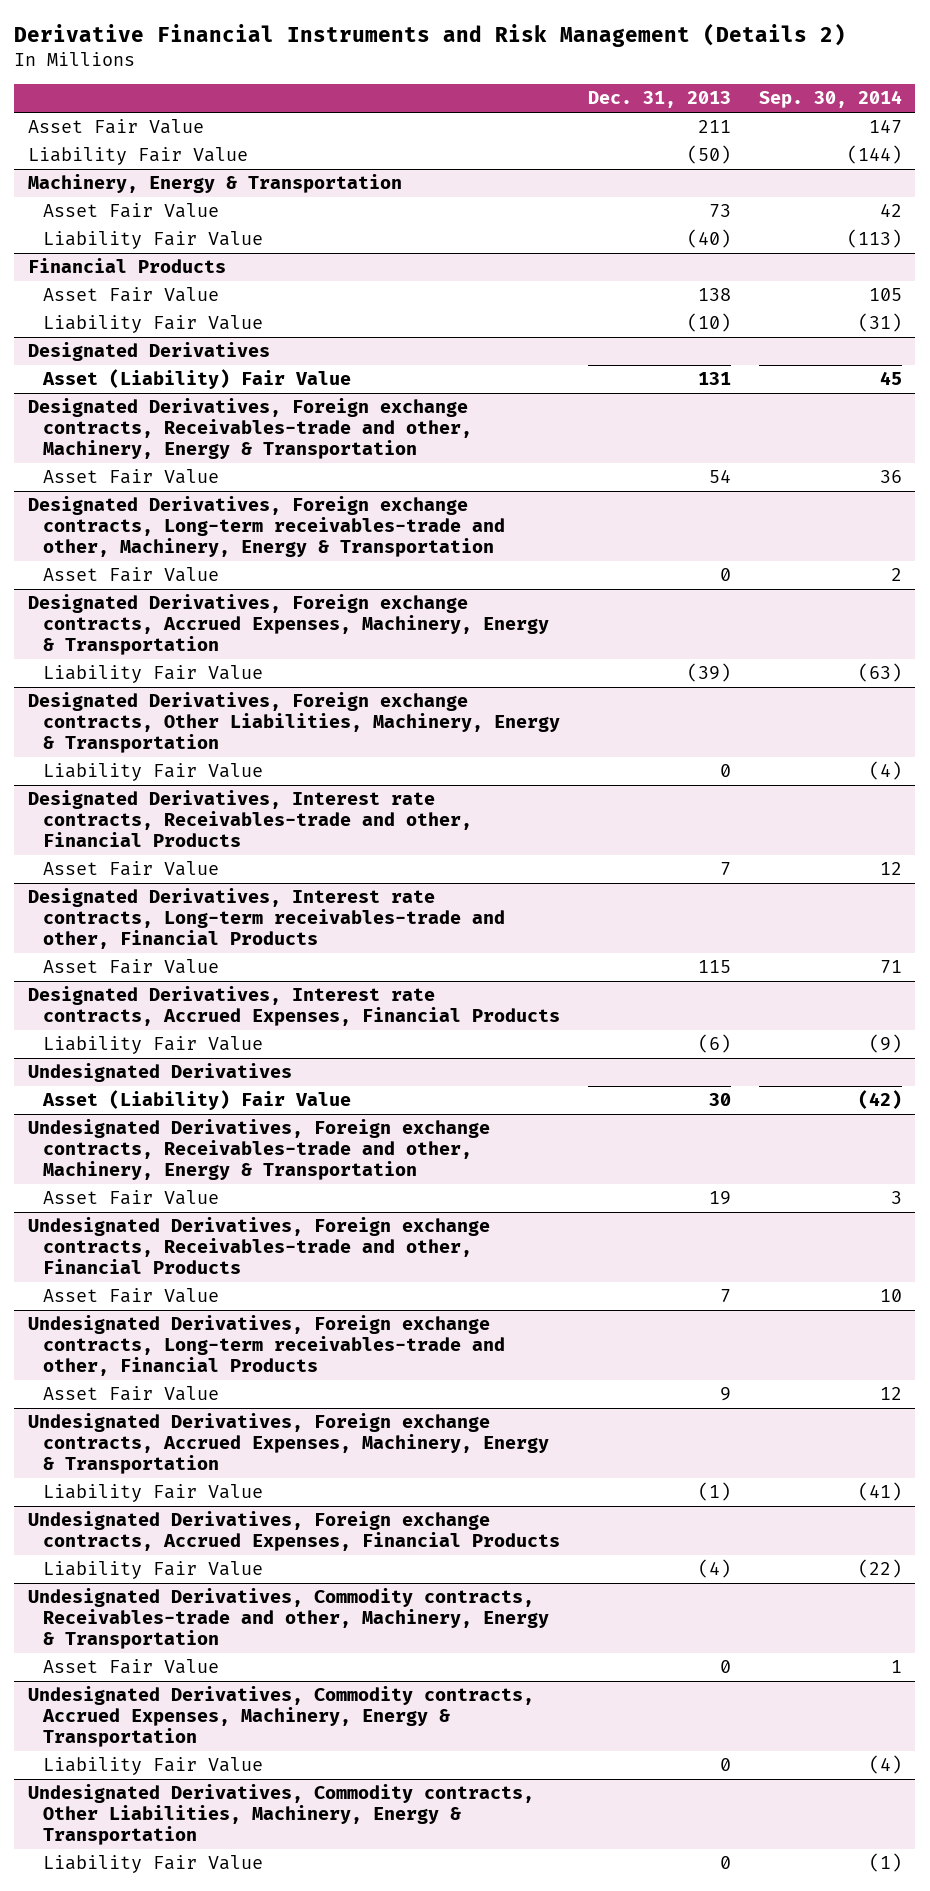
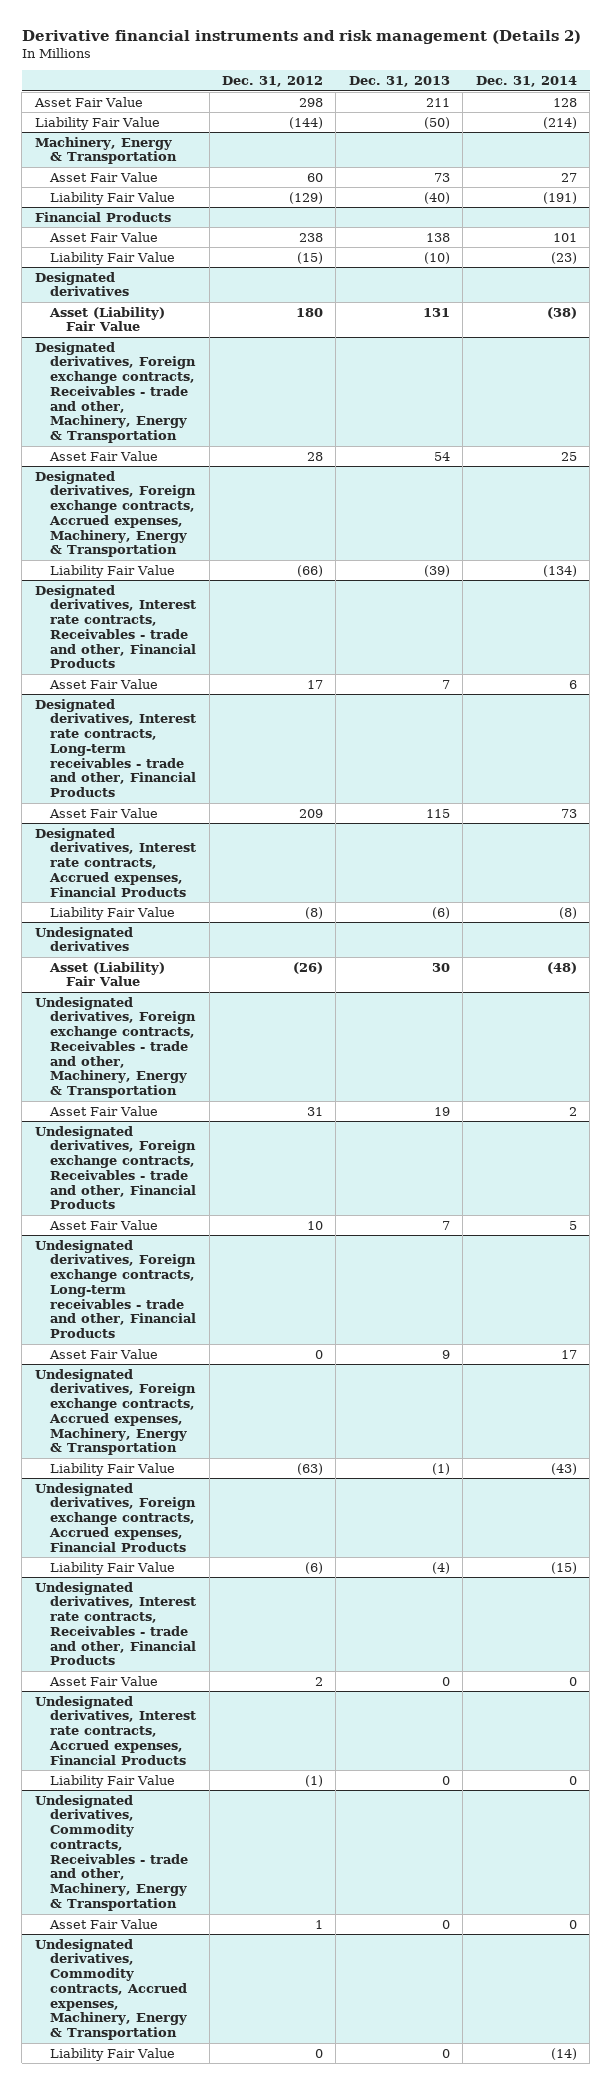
- Derivative Financial Instruments and Risk Management (Details 2)
+ Derivative financial instruments and risk management (Details 2)
- | Dec. 31, 2013 | Sep. 30, 2014
+ | Dec. 31, 2012 | Dec. 31, 2013 | Dec. 31, 2014
- Designated Derivatives
+ Designated derivatives
- Designated Derivatives, Foreign exchange contracts, Receivables-trade and other, Machinery, Energy & Transportation
+ Designated derivatives, Foreign exchange contracts, Receivables - trade and other, Machinery, Energy & Transportation
- Designated Derivatives, Foreign exchange contracts, Long-term receivables-trade and other, Machinery, Energy & Transportation
- Asset Fair Value | 0 | 2
- Designated Derivatives, Foreign exchange contracts, Accrued Expenses, Machinery, Energy & Transportation
+ Designated derivatives, Foreign exchange contracts, Accrued expenses, Machinery, Energy & Transportation
- Designated Derivatives, Foreign exchange contracts, Other Liabilities, Machinery, Energy & Transportation
- Liability Fair Value | 0 | (4)
- Designated Derivatives, Interest rate contracts, Receivables-trade and other, Financial Products
+ Designated derivatives, Interest rate contracts, Receivables - trade and other, Financial Products
- Designated Derivatives, Interest rate contracts, Long-term receivables-trade and other, Financial Products
+ Designated derivatives, Interest rate contracts, Long-term receivables - trade and other, Financial Products
- Designated Derivatives, Interest rate contracts, Accrued Expenses, Financial Products
+ Designated derivatives, Interest rate contracts, Accrued expenses, Financial Products
- Undesignated Derivatives
+ Undesignated derivatives
- Undesignated Derivatives, Foreign exchange contracts, Receivables-trade and other, Machinery, Energy & Transportation
+ Undesignated derivatives, Foreign exchange contracts, Receivables - trade and other, Machinery, Energy & Transportation
- Undesignated Derivatives, Foreign exchange contracts, Receivables-trade and other, Financial Products
+ Undesignated derivatives, Foreign exchange contracts, Receivables - trade and other, Financial Products
- Undesignated Derivatives, Foreign exchange contracts, Long-term receivables-trade and other, Financial Products
+ Undesignated derivatives, Foreign exchange contracts, Long-term receivables - trade and other, Financial Products
- Undesignated Derivatives, Foreign exchange contracts, Accrued Expenses, Machinery, Energy & Transportation
+ Undesignated derivatives, Foreign exchange contracts, Accrued expenses, Machinery, Energy & Transportation
- Undesignated Derivatives, Foreign exchange contracts, Accrued Expenses, Financial Products
+ Undesignated derivatives, Foreign exchange contracts, Accrued expenses, Financial Products
- Undesignated Derivatives, Commodity contracts, Receivables-trade and other, Machinery, Energy & Transportation
+ Undesignated derivatives, Interest rate contracts, Receivables - trade and other, Financial Products
- Undesignated Derivatives, Commodity contracts, Accrued Expenses, Machinery, Energy & Transportation
+ Undesignated derivatives, Interest rate contracts, Accrued expenses, Financial Products
- Undesignated Derivatives, Commodity contracts, Other Liabilities, Machinery, Energy & Transportation
+ Undesignated derivatives, Commodity contracts, Receivables - trade and other, Machinery, Energy & Transportation
+ Asset Fair Value | 1 | 0 | 0
+ Undesignated derivatives, Commodity contracts, Accrued expenses, Machinery, Energy & Transportation

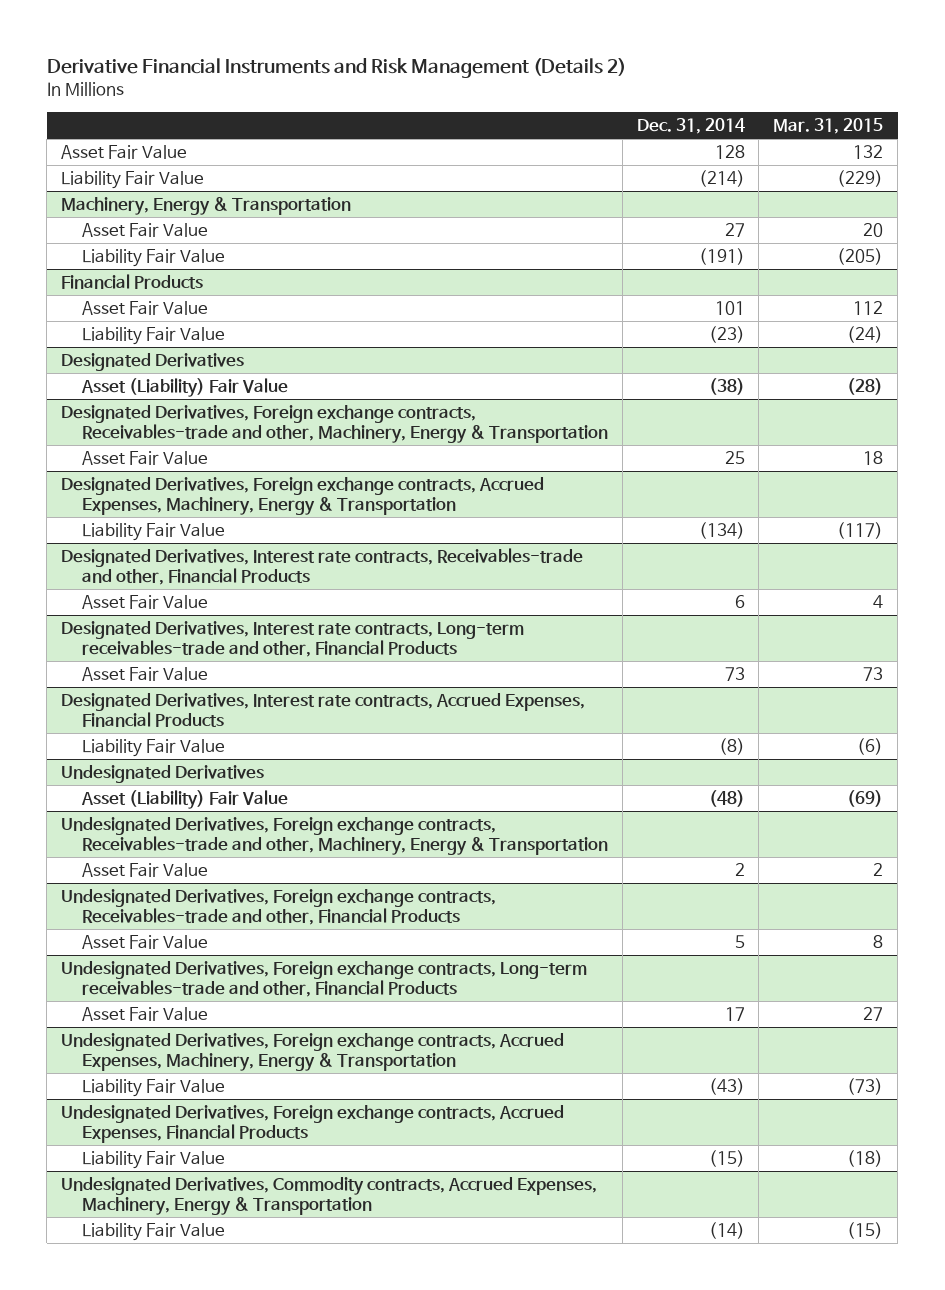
- Derivative financial instruments and risk management (Details 2)
+ Derivative Financial Instruments and Risk Management (Details 2)
- | Dec. 31, 2012 | Dec. 31, 2013 | Dec. 31, 2014
+ | Dec. 31, 2014 | Mar. 31, 2015
- Designated derivatives
+ Designated Derivatives
- Designated derivatives, Foreign exchange contracts, Receivables - trade and other, Machinery, Energy & Transportation
+ Designated Derivatives, Foreign exchange contracts, Receivables-trade and other, Machinery, Energy & Transportation
- Designated derivatives, Foreign exchange contracts, Accrued expenses, Machinery, Energy & Transportation
+ Designated Derivatives, Foreign exchange contracts, Accrued Expenses, Machinery, Energy & Transportation
- Designated derivatives, Interest rate contracts, Receivables - trade and other, Financial Products
+ Designated Derivatives, Interest rate contracts, Receivables-trade and other, Financial Products
- Designated derivatives, Interest rate contracts, Long-term receivables - trade and other, Financial Products
+ Designated Derivatives, Interest rate contracts, Long-term receivables-trade and other, Financial Products
- Designated derivatives, Interest rate contracts, Accrued expenses, Financial Products
+ Designated Derivatives, Interest rate contracts, Accrued Expenses, Financial Products
- Undesignated derivatives
+ Undesignated Derivatives
- Undesignated derivatives, Foreign exchange contracts, Receivables - trade and other, Machinery, Energy & Transportation
+ Undesignated Derivatives, Foreign exchange contracts, Receivables-trade and other, Machinery, Energy & Transportation
- Undesignated derivatives, Foreign exchange contracts, Receivables - trade and other, Financial Products
+ Undesignated Derivatives, Foreign exchange contracts, Receivables-trade and other, Financial Products
- Undesignated derivatives, Foreign exchange contracts, Long-term receivables - trade and other, Financial Products
+ Undesignated Derivatives, Foreign exchange contracts, Long-term receivables-trade and other, Financial Products
- Undesignated derivatives, Foreign exchange contracts, Accrued expenses, Machinery, Energy & Transportation
+ Undesignated Derivatives, Foreign exchange contracts, Accrued Expenses, Machinery, Energy & Transportation
- Undesignated derivatives, Foreign exchange contracts, Accrued expenses, Financial Products
+ Undesignated Derivatives, Foreign exchange contracts, Accrued Expenses, Financial Products
- Undesignated derivatives, Interest rate contracts, Receivables - trade and other, Financial Products
- Asset Fair Value | 2 | 0 | 0
- Undesignated derivatives, Interest rate contracts, Accrued expenses, Financial Products
- Liability Fair Value | (1) | 0 | 0
- Undesignated derivatives, Commodity contracts, Receivables - trade and other, Machinery, Energy & Transportation
- Asset Fair Value | 1 | 0 | 0
- Undesignated derivatives, Commodity contracts, Accrued expenses, Machinery, Energy & Transportation
+ Undesignated Derivatives, Commodity contracts, Accrued Expenses, Machinery, Energy & Transportation

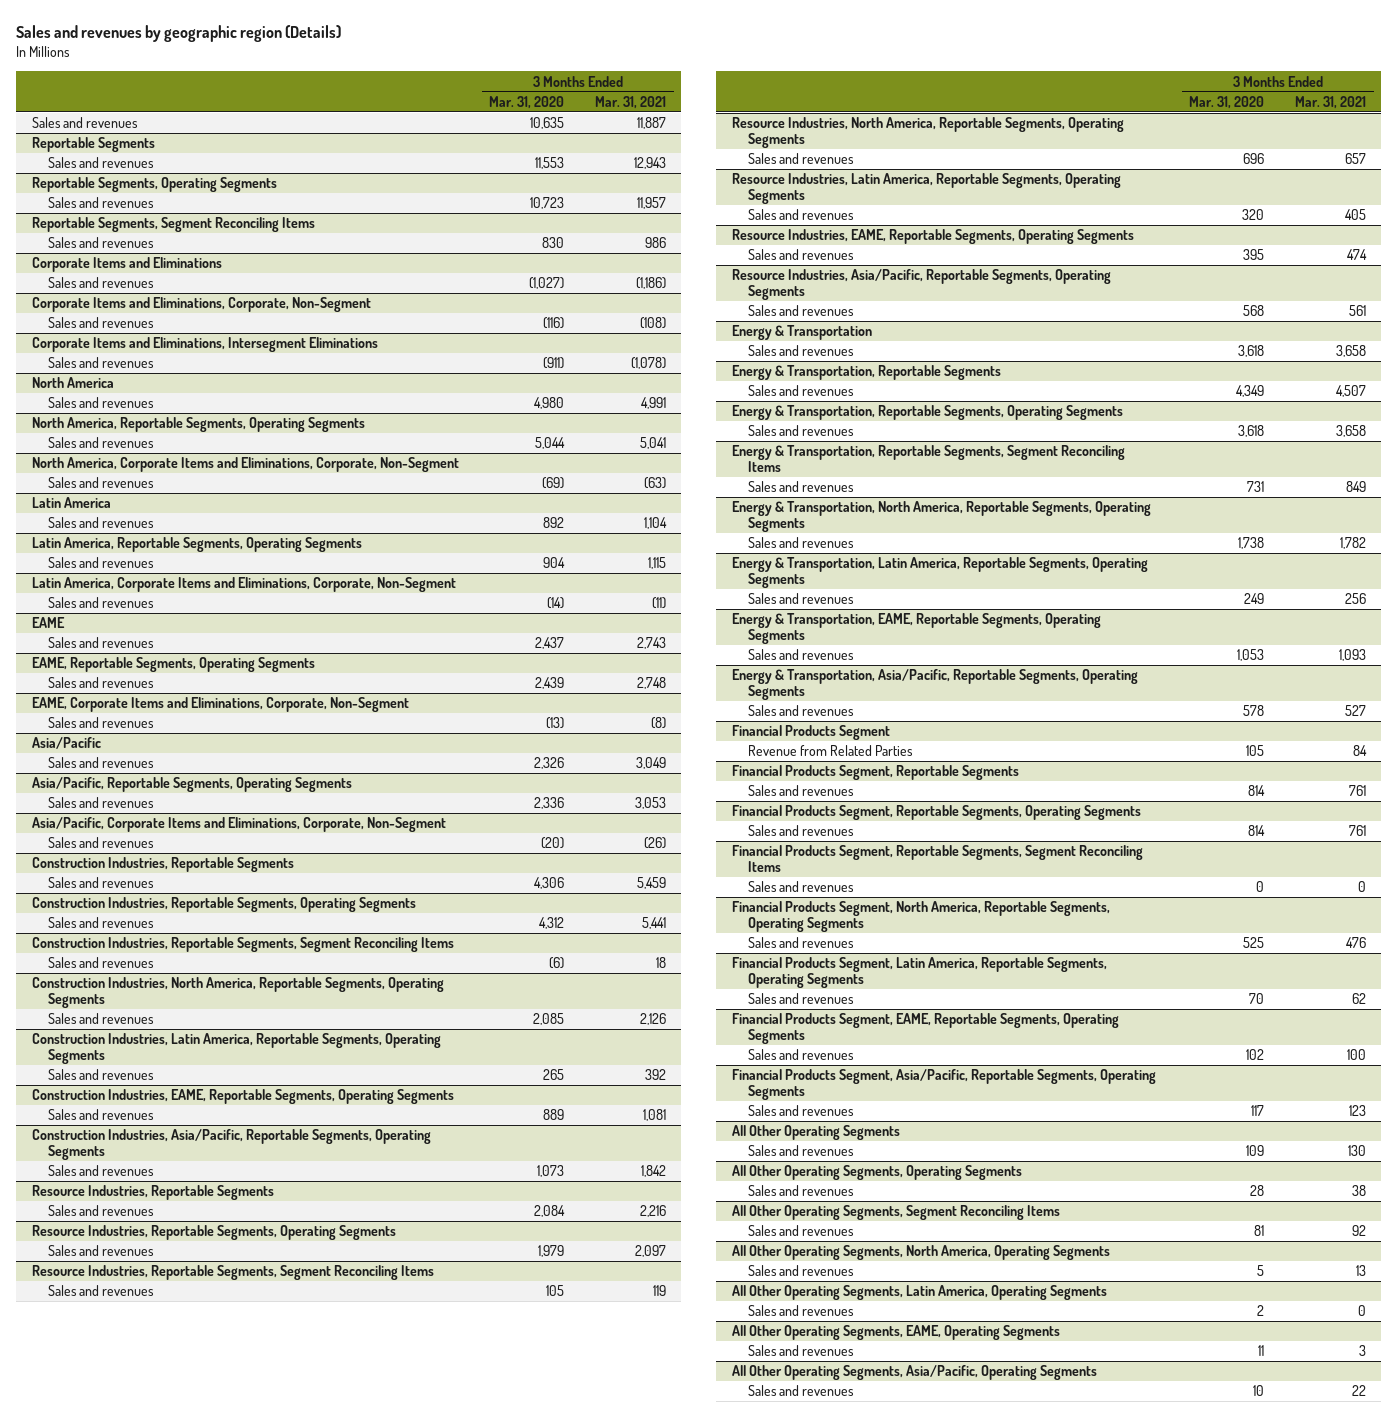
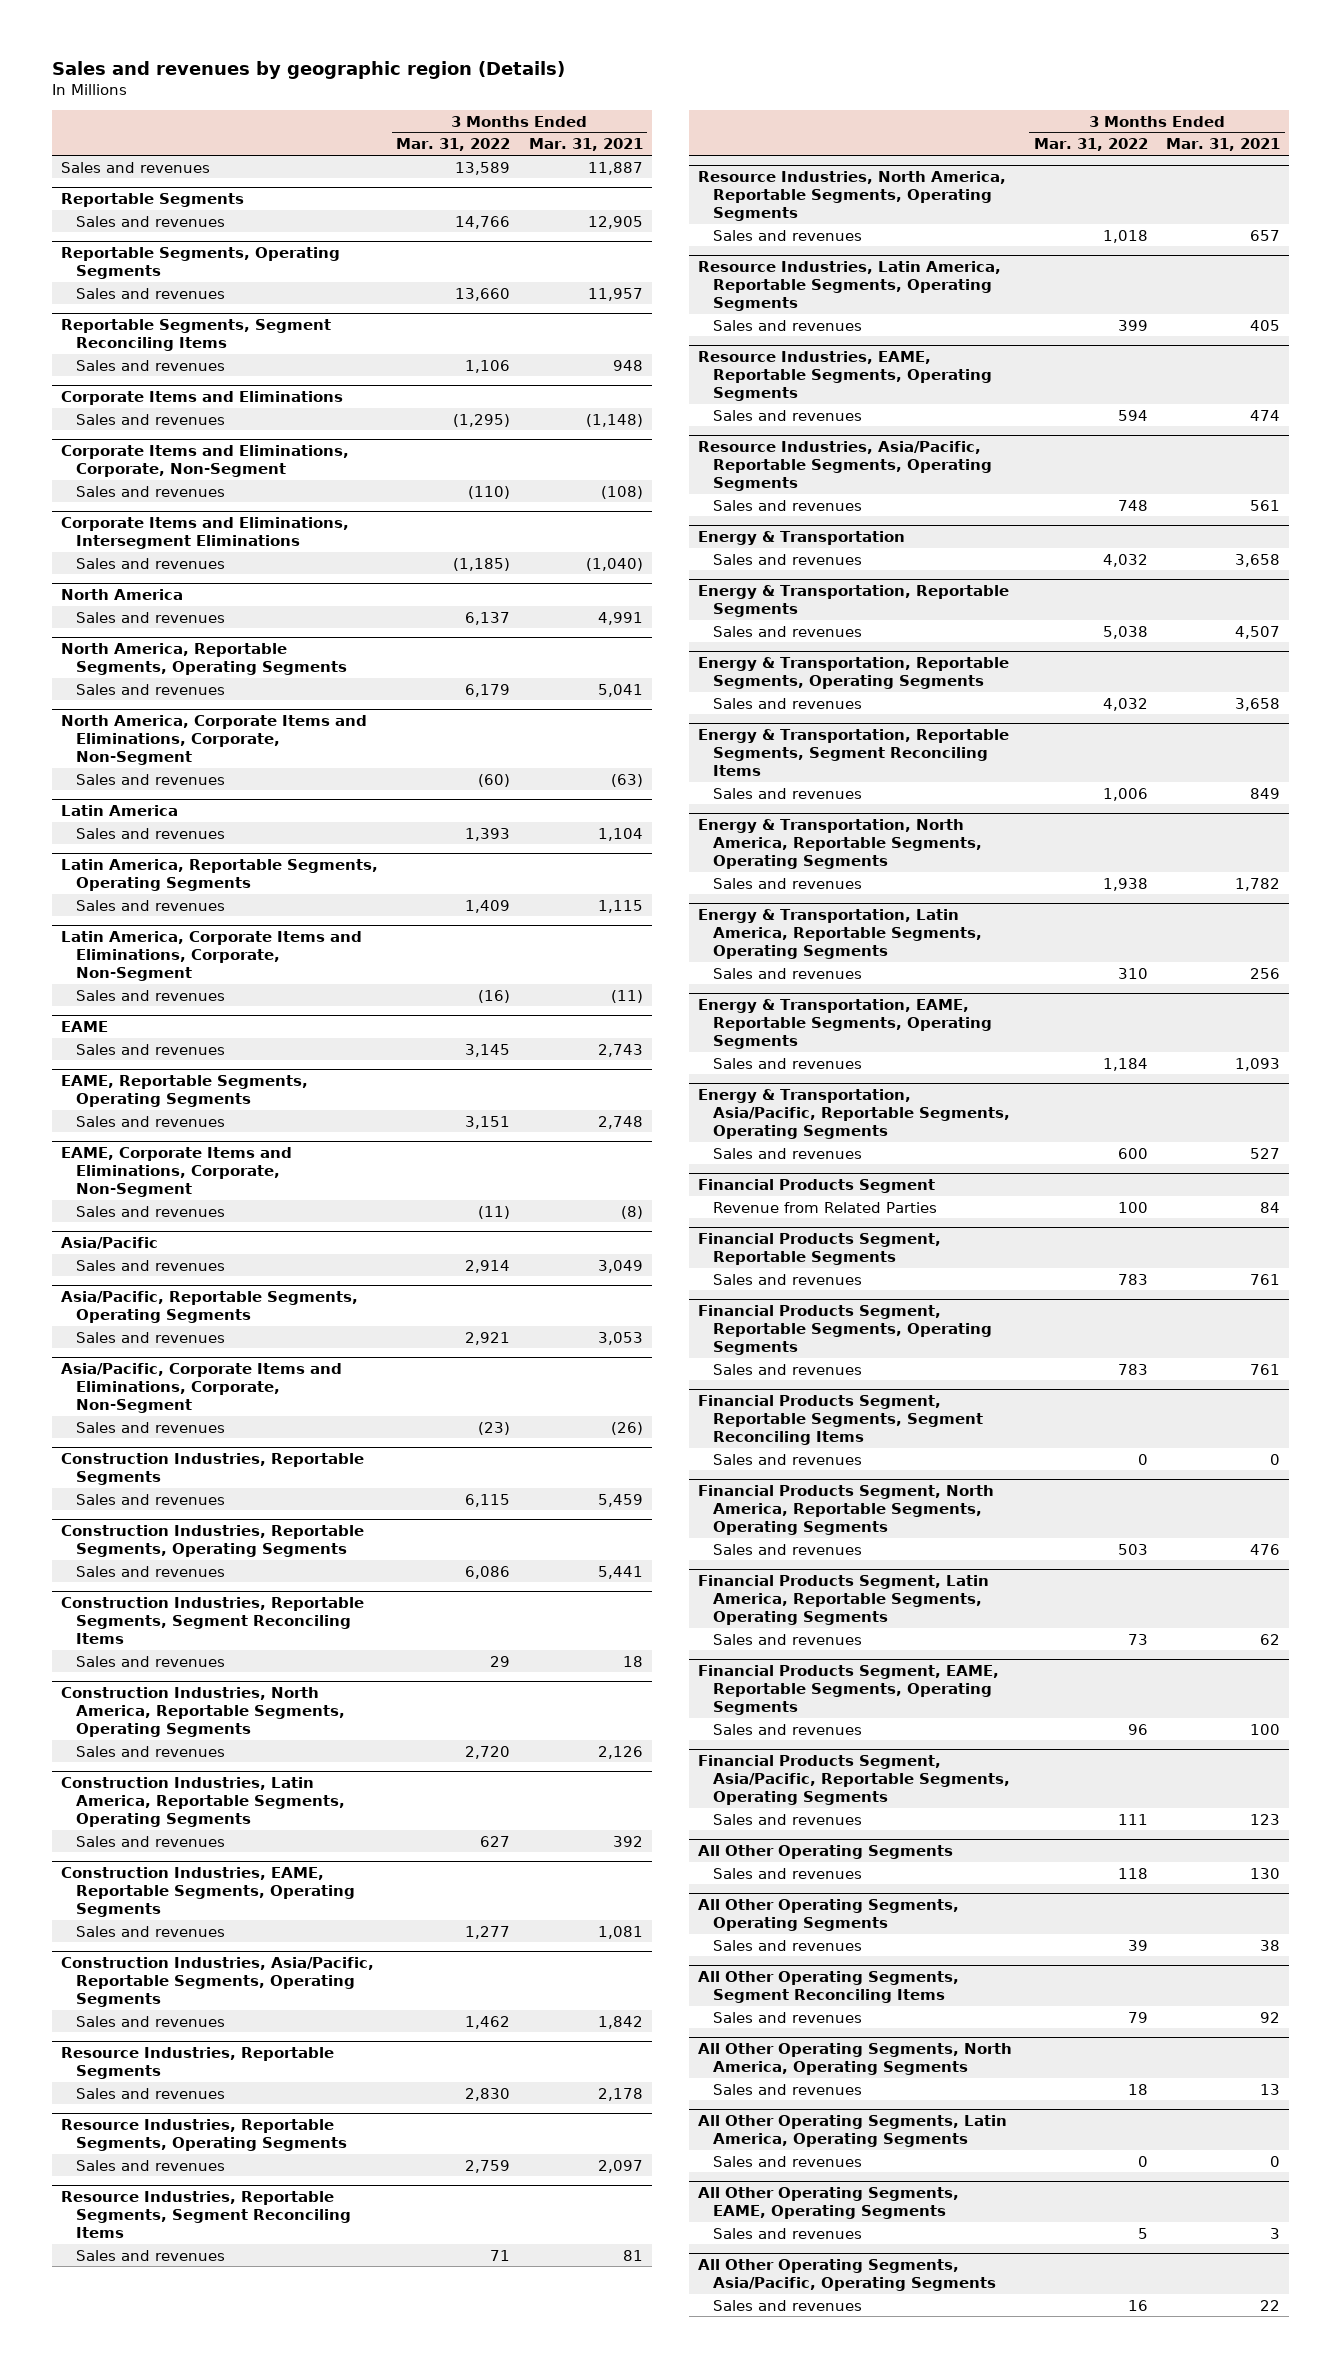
- | 3 Months Ended Mar. 31, 2020 | 3 Months Ended Mar. 31, 2021
+ | 3 Months Ended Mar. 31, 2022 | 3 Months Ended Mar. 31, 2021
@ Reportable Segments
- Sales and revenues | 11,553 | 12,943
+ Sales and revenues | 14,766 | 12,905
@ Reportable Segments, Segment Reconciling Items
- Sales and revenues | 830 | 986
+ Sales and revenues | 1,106 | 948
@ Corporate Items and Eliminations
- Sales and revenues | (1,027) | (1,186)
+ Sales and revenues | (1,295) | (1,148)
@ Corporate Items and Eliminations, Intersegment Eliminations
- Sales and revenues | (911) | (1,078)
+ Sales and revenues | (1,185) | (1,040)
@ Resource Industries, Reportable Segments
- Sales and revenues | 2,084 | 2,216
+ Sales and revenues | 2,830 | 2,178
@ Resource Industries, Reportable Segments, Segment Reconciling Items
- Sales and revenues | 105 | 119
+ Sales and revenues | 71 | 81

